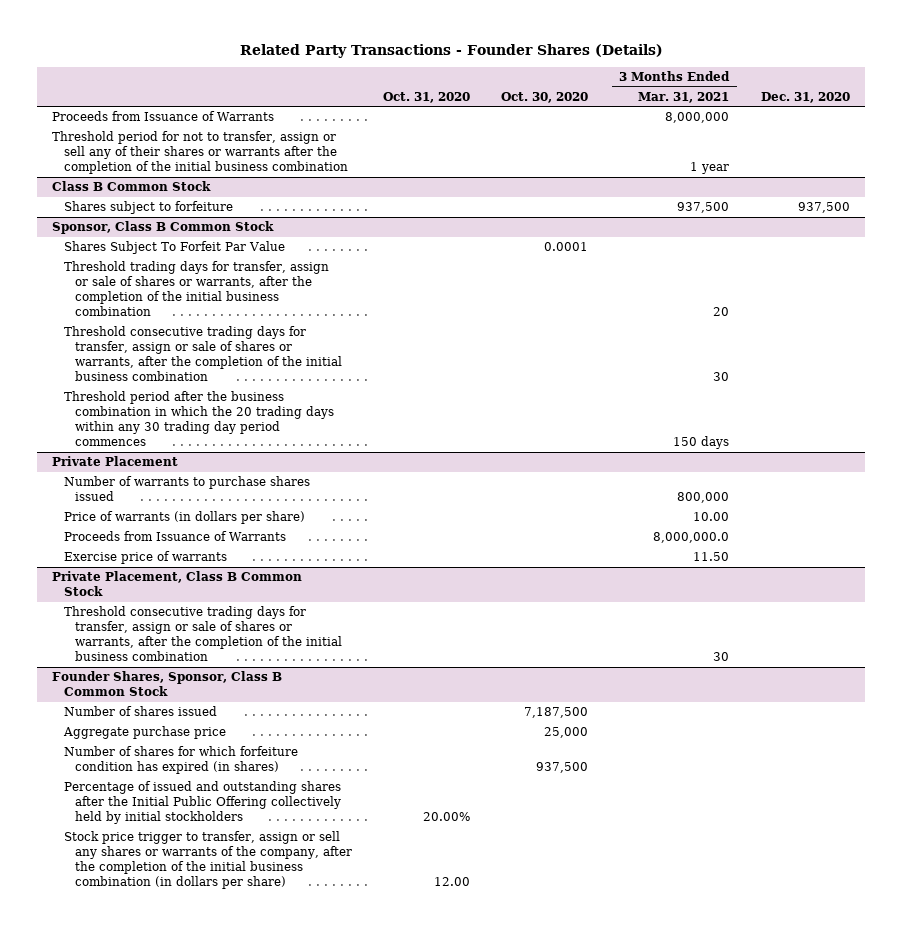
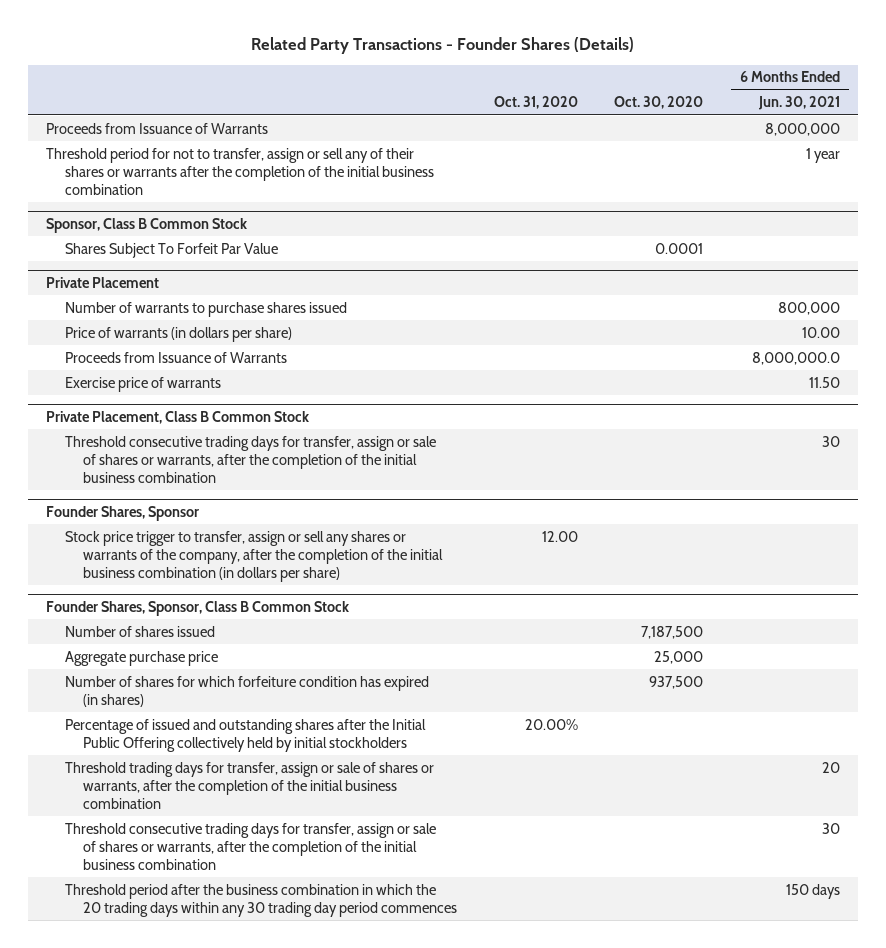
- | Oct. 31, 2020 | Oct. 30, 2020 | 3 Months Ended Mar. 31, 2021 | Dec. 31, 2020
+ | Oct. 31, 2020 | Oct. 30, 2020 | 6 Months Ended Jun. 30, 2021
- Class B Common Stock
- Shares subject to forfeiture | | | 937,500 | 937,500
@ Sponsor, Class B Common Stock
- Threshold trading days for transfer, assign or sale of shares or warrants, after the completion of the initial business combination | | | 20 |
- Threshold consecutive trading days for transfer, assign or sale of shares or warrants, after the completion of the initial business combination | | | 30 |
- Threshold period after the business combination in which the 20 trading days within any 30 trading day period commences | | | 150 days |
+ Founder Shares, Sponsor
+ Stock price trigger to transfer, assign or sell any shares or warrants of the company, after the completion of the initial business combination (in dollars per share) | 12.00 | |
@ Founder Shares, Sponsor, Class B Common Stock
- Stock price trigger to transfer, assign or sell any shares or warrants of the company, after the completion of the initial business combination (in dollars per share) | 12.00 | | |
+ Threshold trading days for transfer, assign or sale of shares or warrants, after the completion of the initial business combination | | | 20
+ Threshold consecutive trading days for transfer, assign or sale of shares or warrants, after the completion of the initial business combination | | | 30
+ Threshold period after the business combination in which the 20 trading days within any 30 trading day period commences | | | 150 days

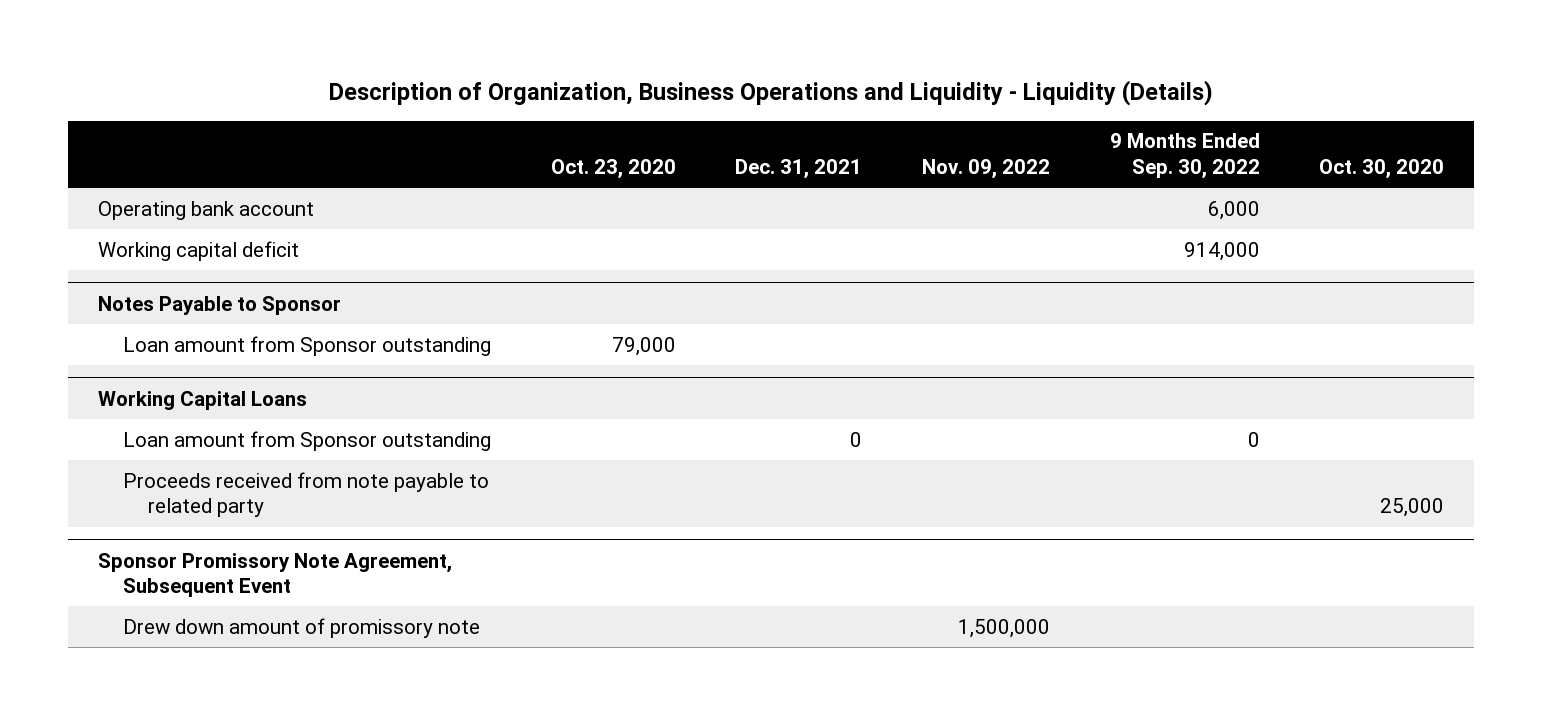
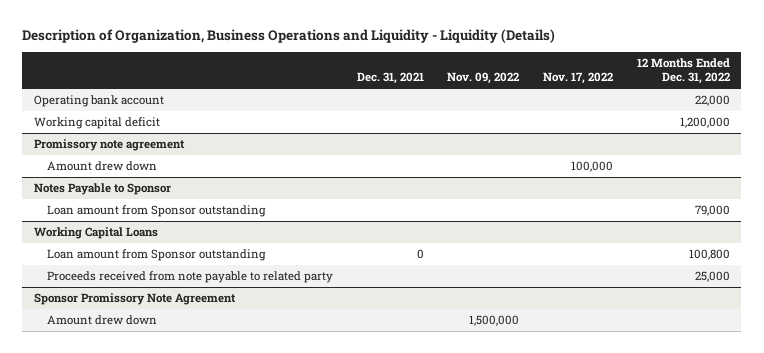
- | Oct. 23, 2020 | Dec. 31, 2021 | Nov. 09, 2022 | 9 Months Ended Sep. 30, 2022 | Oct. 30, 2020
+ | Dec. 31, 2021 | Nov. 09, 2022 | Nov. 17, 2022 | 12 Months Ended Dec. 31, 2022
+ Promissory note agreement
+ Amount drew down | | | 100,000 |
- Sponsor Promissory Note Agreement, Subsequent Event
- Drew down amount of promissory note | | | 1,500,000 | |
+ Sponsor Promissory Note Agreement
+ Amount drew down | | 1,500,000 | |

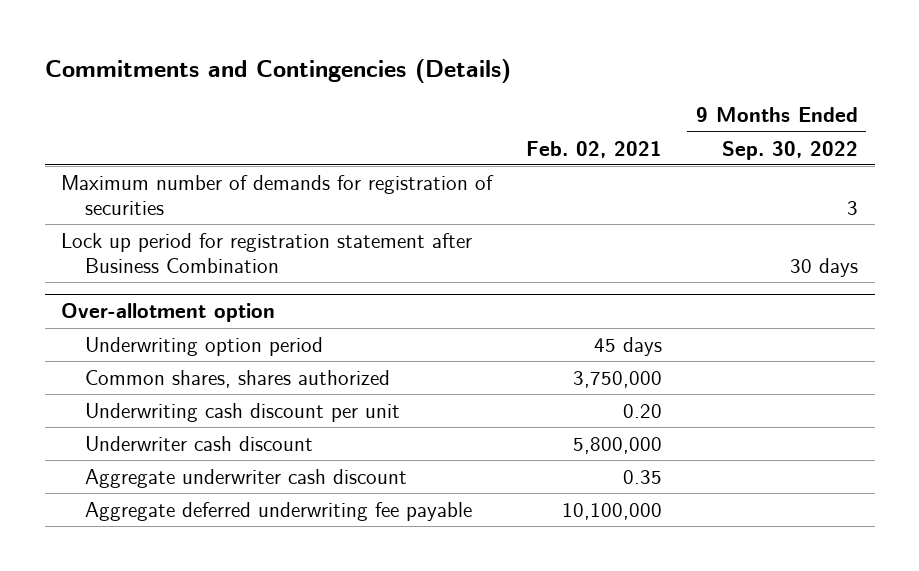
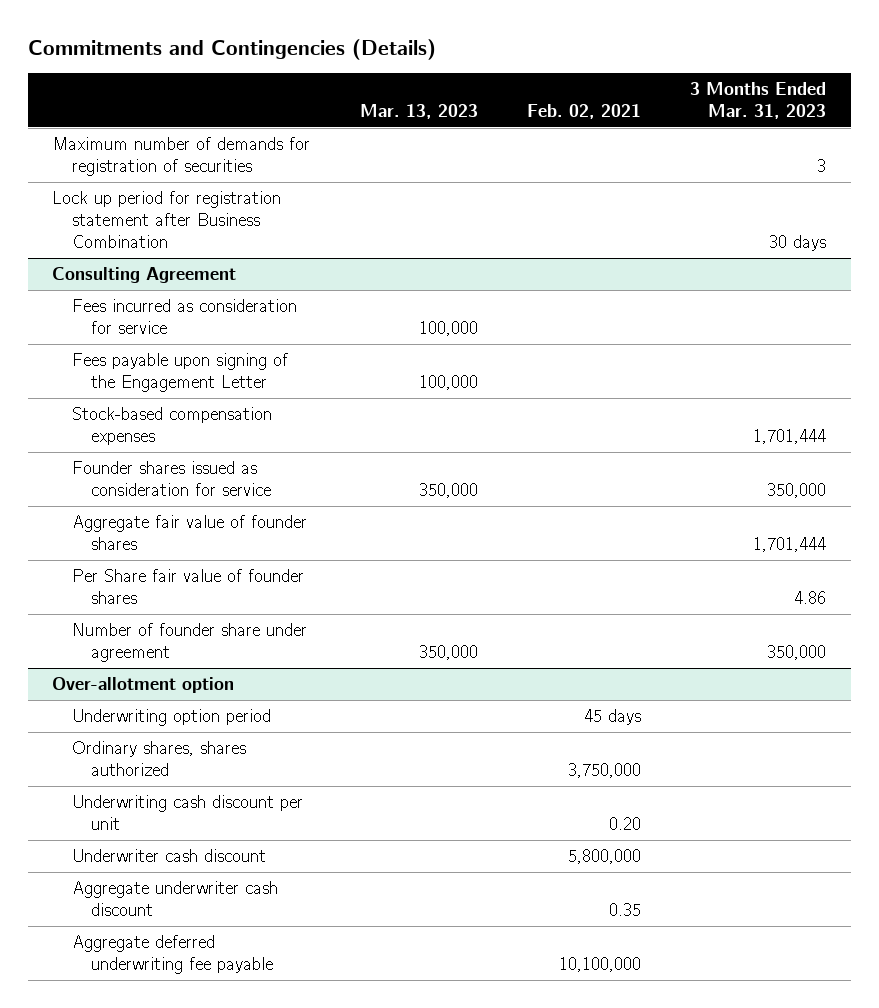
- | Feb. 02, 2021 | 9 Months Ended Sep. 30, 2022
+ | Mar. 13, 2023 | Feb. 02, 2021 | 3 Months Ended Mar. 31, 2023
+ Consulting Agreement
+ Fees incurred as consideration for service | 100,000 | |
+ Fees payable upon signing of the Engagement Letter | 100,000 | |
+ Stock-based compensation expenses | | | 1,701,444
+ Founder shares issued as consideration for service | 350,000 | | 350,000
+ Aggregate fair value of founder shares | | | 1,701,444
+ Per Share fair value of founder shares | | | 4.86
+ Number of founder share under agreement | 350,000 | | 350,000
@ Over-allotment option
- Common shares, shares authorized | 3,750,000 |
+ Ordinary shares, shares authorized | | 3,750,000 |

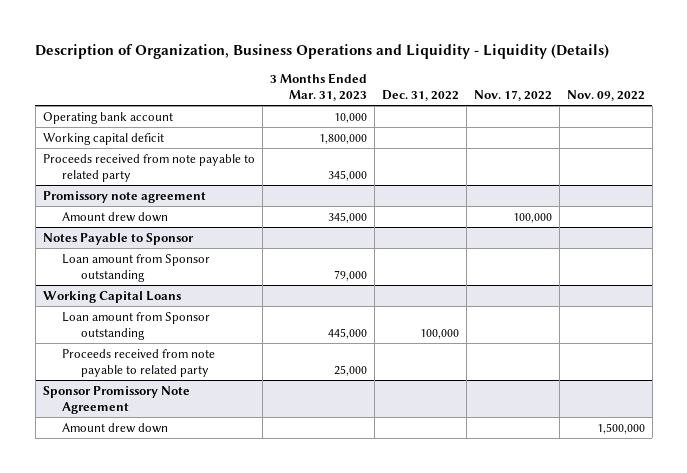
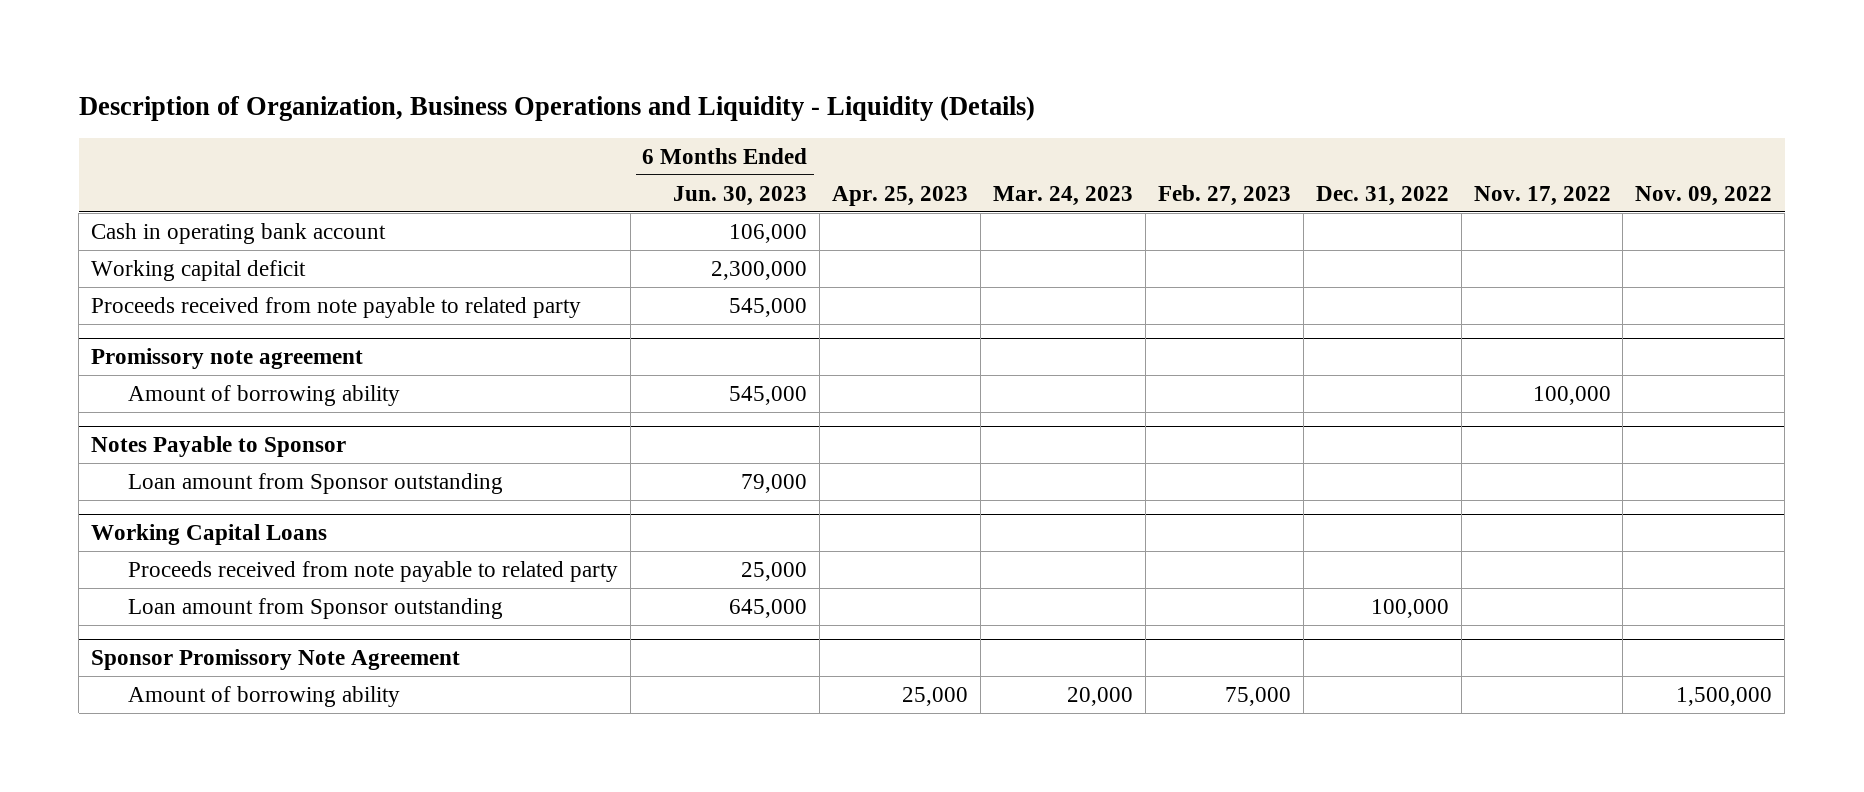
- | 3 Months Ended Mar. 31, 2023 | Dec. 31, 2022 | Nov. 17, 2022 | Nov. 09, 2022
+ | 6 Months Ended Jun. 30, 2023 | Apr. 25, 2023 | Mar. 24, 2023 | Feb. 27, 2023 | Dec. 31, 2022 | Nov. 17, 2022 | Nov. 09, 2022
- Operating bank account | 10,000 | | |
+ Cash in operating bank account | 106,000 | | | | | |
@ Promissory note agreement
- Amount drew down | 345,000 | | 100,000 |
+ Amount of borrowing ability | 545,000 | | | | | 100,000 |
@ Working Capital Loans
moved down: Loan amount from Sponsor outstanding | 645,000 | | | | 100,000 | |
@ Sponsor Promissory Note Agreement
- Amount drew down | | | | 1,500,000
+ Amount of borrowing ability | | 25,000 | 20,000 | 75,000 | | | 1,500,000

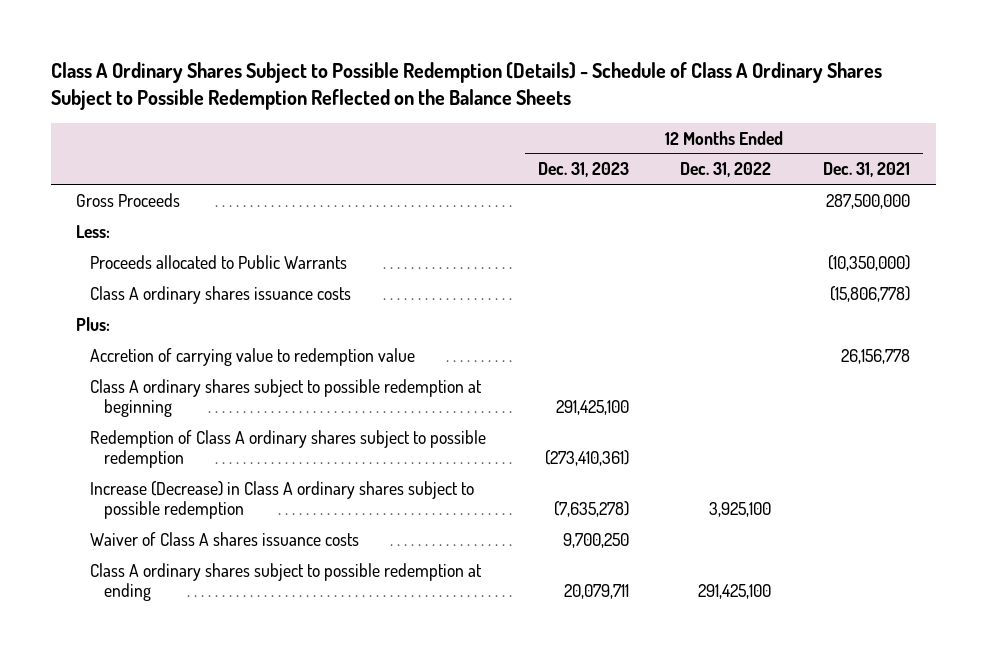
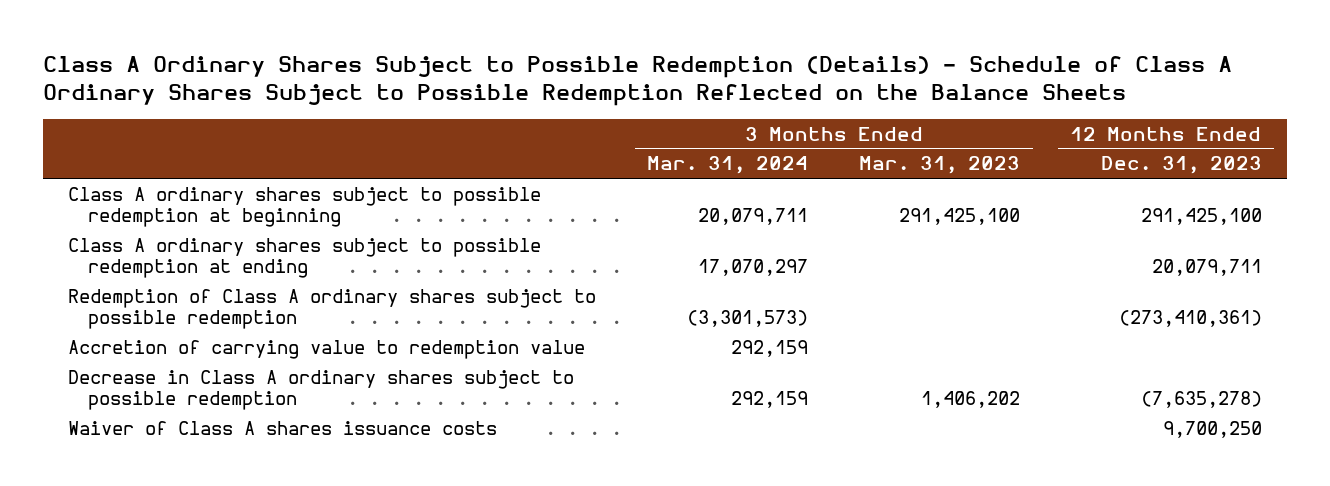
- | 12 Months Ended Dec. 31, 2023 | 12 Months Ended Dec. 31, 2022 | 12 Months Ended Dec. 31, 2021
+ | 3 Months Ended Mar. 31, 2024 | 3 Months Ended Mar. 31, 2023 | 12 Months Ended Dec. 31, 2023
- Gross Proceeds | | | 287,500,000
- Less:
- Proceeds allocated to Public Warrants | | | (10,350,000)
- Class A ordinary shares issuance costs | | | (15,806,778)
- Plus:
moved up: Class A ordinary shares subject to possible redemption at ending | 17,070,297 | | 20,079,711
- Increase (Decrease) in Class A ordinary shares subject to possible redemption | (7,635,278) | 3,925,100 |
moved down: Accretion of carrying value to redemption value | 292,159 | |
+ Decrease in Class A ordinary shares subject to possible redemption | 292,159 | 1,406,202 | (7,635,278)

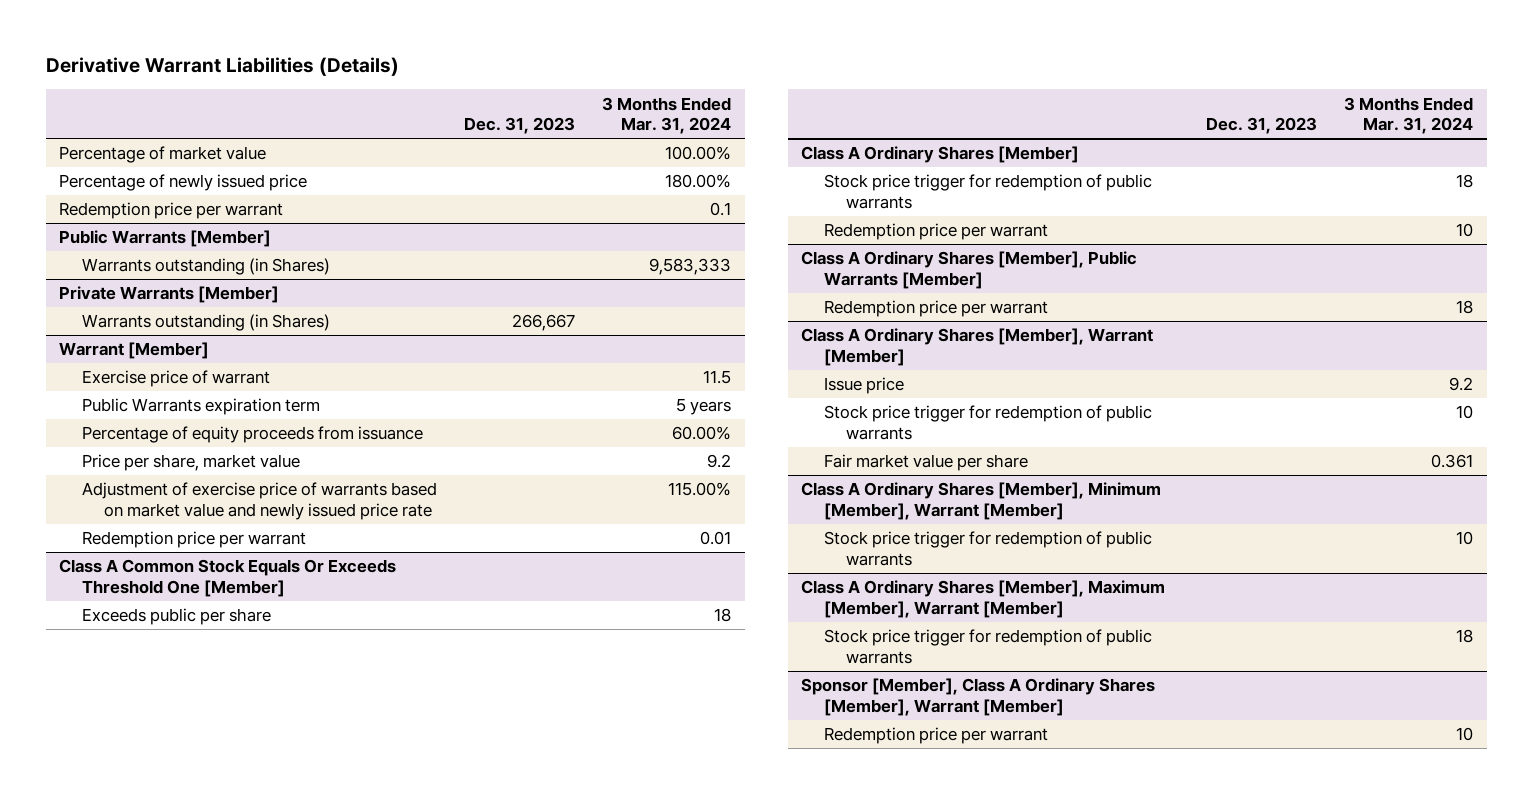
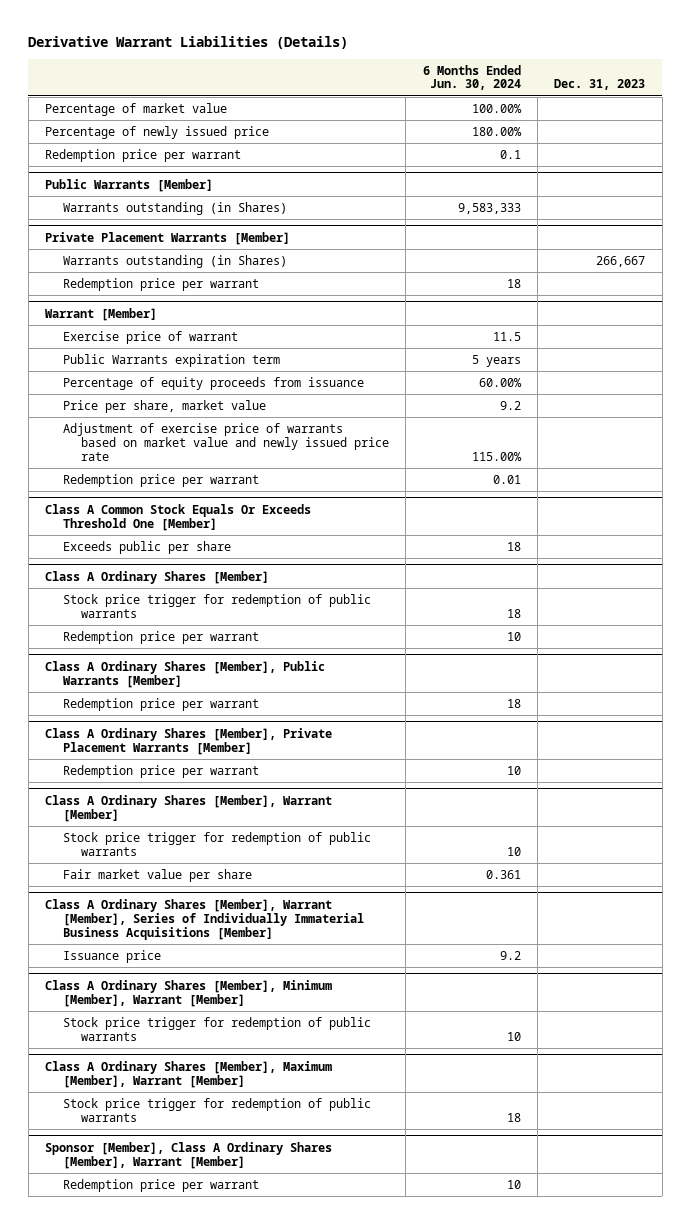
- | Dec. 31, 2023 | 3 Months Ended Mar. 31, 2024
+ | 6 Months Ended Jun. 30, 2024 | Dec. 31, 2023
- Private Warrants [Member]
+ Private Placement Warrants [Member]
+ Redemption price per warrant | 18 |
+ Class A Ordinary Shares [Member], Private Placement Warrants [Member]
+ Redemption price per warrant | 10 |
@ Class A Ordinary Shares [Member], Warrant [Member]
- Issue price | | 9.2
+ Class A Ordinary Shares [Member], Warrant [Member], Series of Individually Immaterial Business Acquisitions [Member]
+ Issuance price | 9.2 |

